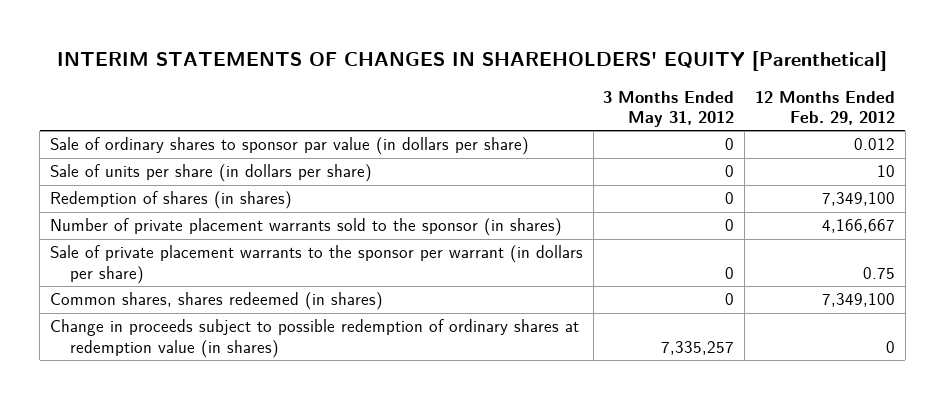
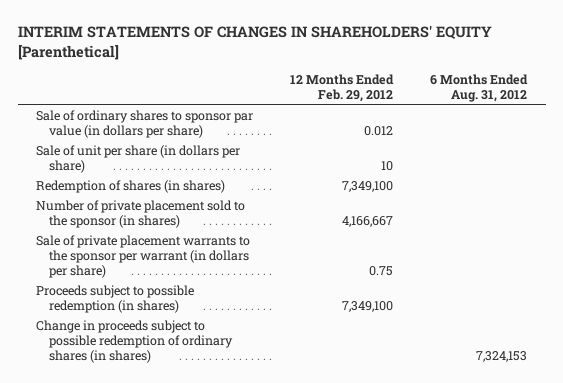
- | 3 Months Ended May 31, 2012 | 12 Months Ended Feb. 29, 2012
+ | 12 Months Ended Feb. 29, 2012 | 6 Months Ended Aug. 31, 2012
- Sale of units per share (in dollars per share) | 0 | 10
+ Sale of unit per share (in dollars per share) | 10 |
- Number of private placement warrants sold to the sponsor (in shares) | 0 | 4,166,667
+ Number of private placement sold to the sponsor (in shares) | 4,166,667 |
- Common shares, shares redeemed (in shares) | 0 | 7,349,100
- Change in proceeds subject to possible redemption of ordinary shares at redemption value (in shares) | 7,335,257 | 0
+ Proceeds subject to possible redemption (in shares) | 7,349,100 |
+ Change in proceeds subject to possible redemption of ordinary shares (in shares) | | 7,324,153

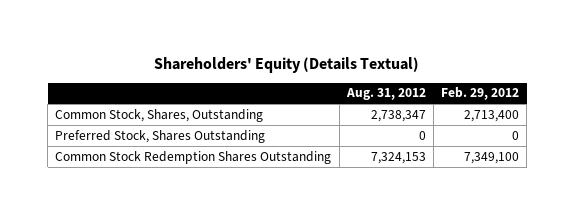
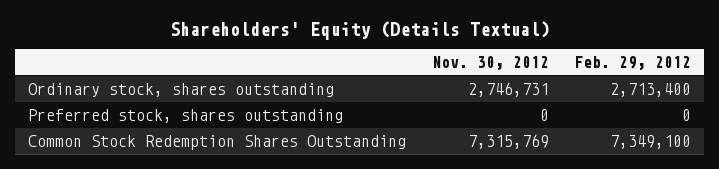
- | Aug. 31, 2012 | Feb. 29, 2012
+ | Nov. 30, 2012 | Feb. 29, 2012
- Common Stock, Shares, Outstanding | 2,738,347 | 2,713,400
- Preferred Stock, Shares Outstanding | 0 | 0
+ Ordinary stock, shares outstanding | 2,746,731 | 2,713,400
+ Preferred stock, shares outstanding | 0 | 0

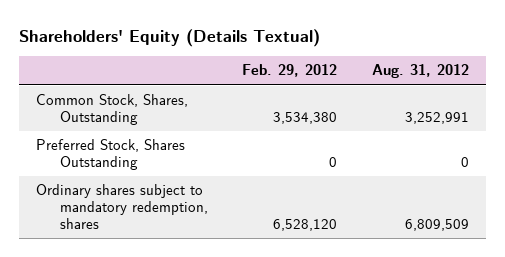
- | Nov. 30, 2012 | Feb. 29, 2012
+ | Feb. 29, 2012 | Aug. 31, 2012
- Ordinary stock, shares outstanding | 2,746,731 | 2,713,400
- Preferred stock, shares outstanding | 0 | 0
- Common Stock Redemption Shares Outstanding | 7,315,769 | 7,349,100
+ Common Stock, Shares, Outstanding | 3,534,380 | 3,252,991
+ Preferred Stock, Shares Outstanding | 0 | 0
+ Ordinary shares subject to mandatory redemption, shares | 6,528,120 | 6,809,509

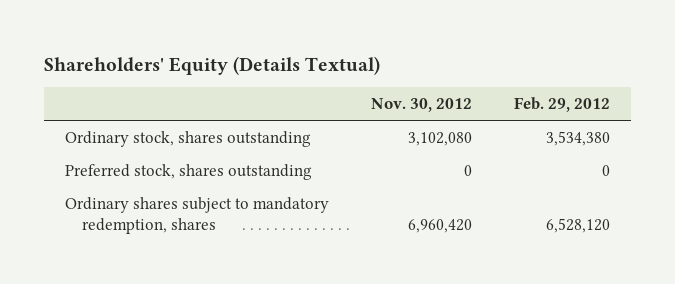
- | Feb. 29, 2012 | Aug. 31, 2012
+ | Nov. 30, 2012 | Feb. 29, 2012
- Common Stock, Shares, Outstanding | 3,534,380 | 3,252,991
- Preferred Stock, Shares Outstanding | 0 | 0
+ Ordinary stock, shares outstanding | 3,102,080 | 3,534,380
+ Preferred stock, shares outstanding | 0 | 0

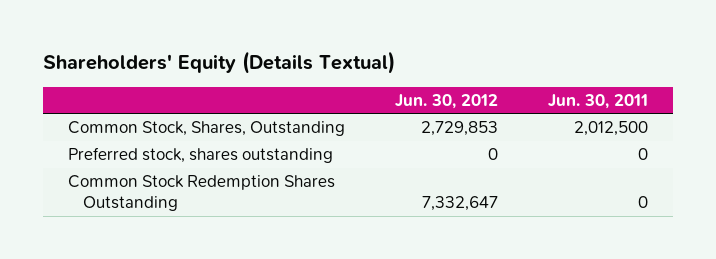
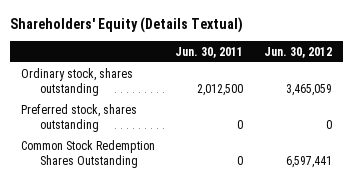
- | Jun. 30, 2012 | Jun. 30, 2011
+ | Jun. 30, 2011 | Jun. 30, 2012
- Common Stock, Shares, Outstanding | 2,729,853 | 2,012,500
+ Ordinary stock, shares outstanding | 2,012,500 | 3,465,059
- Common Stock Redemption Shares Outstanding | 7,332,647 | 0
+ Common Stock Redemption Shares Outstanding | 0 | 6,597,441

